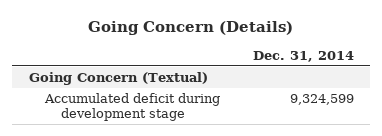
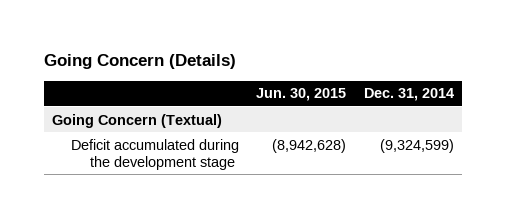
- | Dec. 31, 2014
+ | Jun. 30, 2015 | Dec. 31, 2014
- Accumulated deficit during development stage | 9,324,599
+ Deficit accumulated during the development stage | (8,942,628) | (9,324,599)

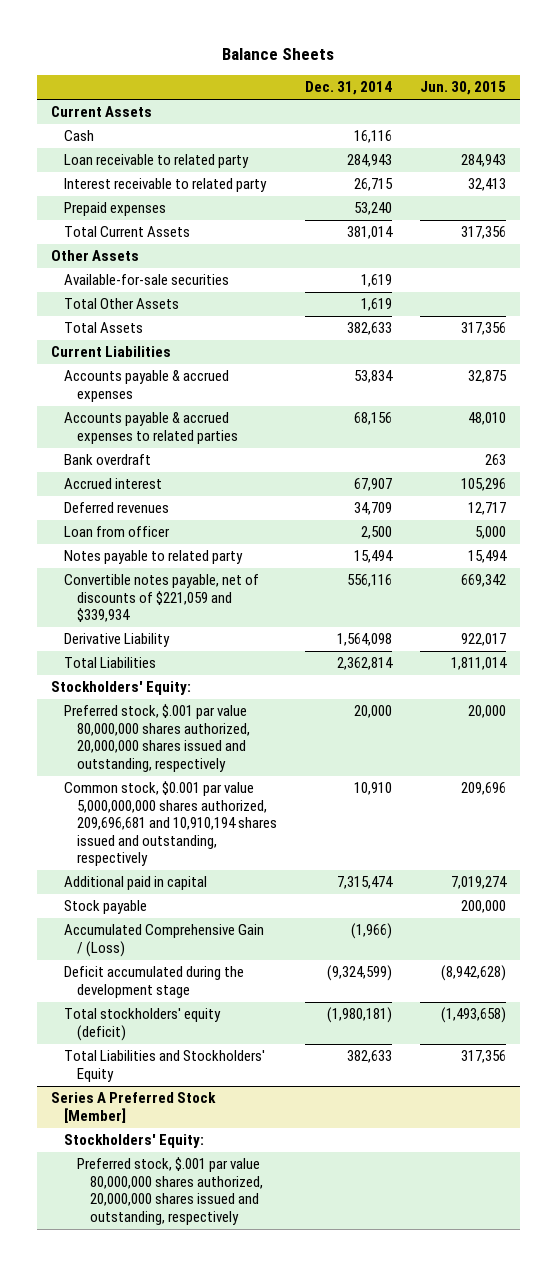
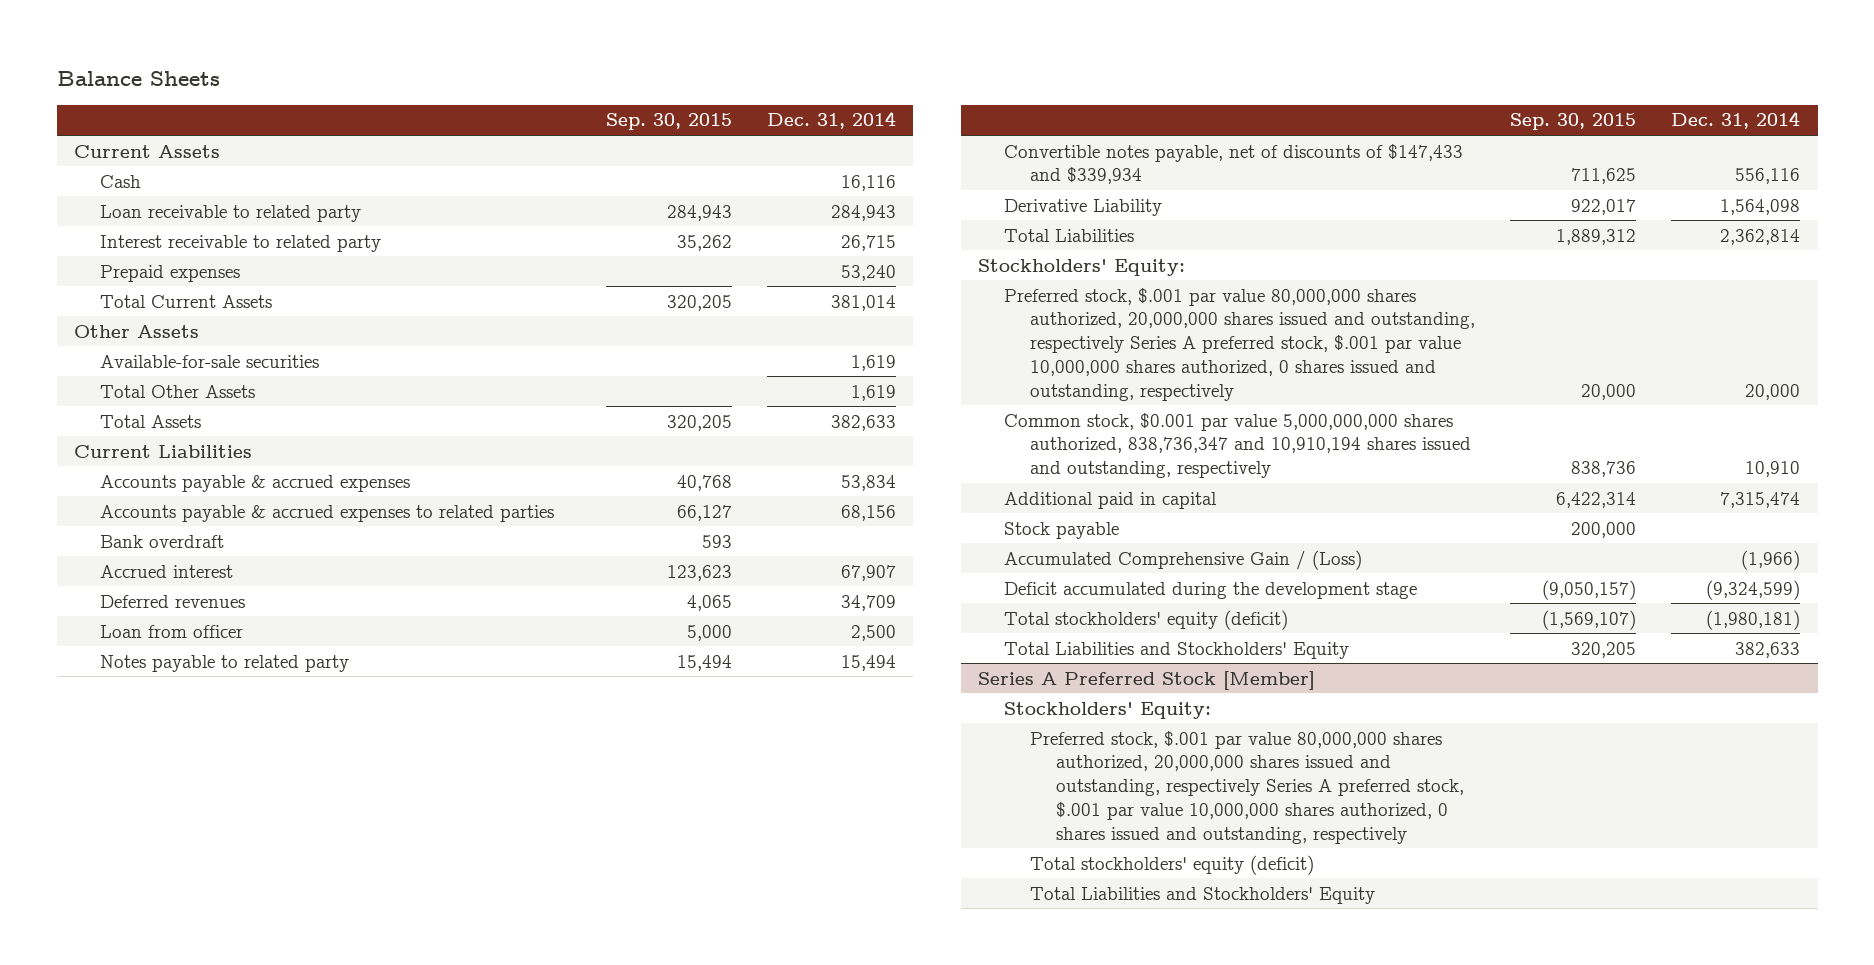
- | Dec. 31, 2014 | Jun. 30, 2015
+ | Sep. 30, 2015 | Dec. 31, 2014
- Convertible notes payable, net of discounts of $221,059 and $339,934 | 556,116 | 669,342
+ Convertible notes payable, net of discounts of $147,433 and $339,934 | 711,625 | 556,116
- Preferred stock, $.001 par value 80,000,000 shares authorized, 20,000,000 shares issued and outstanding, respectively | 20,000 | 20,000
- Common stock, $0.001 par value 5,000,000,000 shares authorized, 209,696,681 and 10,910,194 shares issued and outstanding, respectively | 10,910 | 209,696
+ Preferred stock, $.001 par value 80,000,000 shares authorized, 20,000,000 shares issued and outstanding, respectively Series A preferred stock, $.001 par value 10,000,000 shares authorized, 0 shares issued and outstanding, respectively | 20,000 | 20,000
+ Common stock, $0.001 par value 5,000,000,000 shares authorized, 838,736,347 and 10,910,194 shares issued and outstanding, respectively | 838,736 | 10,910
@ Series A Preferred Stock [Member]
- Preferred stock, $.001 par value 80,000,000 shares authorized, 20,000,000 shares issued and outstanding, respectively
+ Preferred stock, $.001 par value 80,000,000 shares authorized, 20,000,000 shares issued and outstanding, respectively Series A preferred stock, $.001 par value 10,000,000 shares authorized, 0 shares issued and outstanding, respectively
+ Total stockholders' equity (deficit)
+ Total Liabilities and Stockholders' Equity

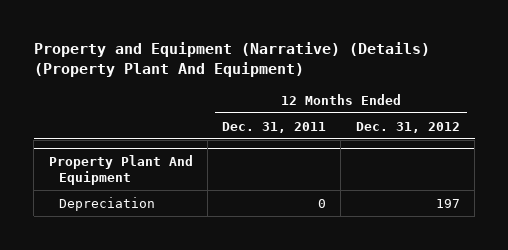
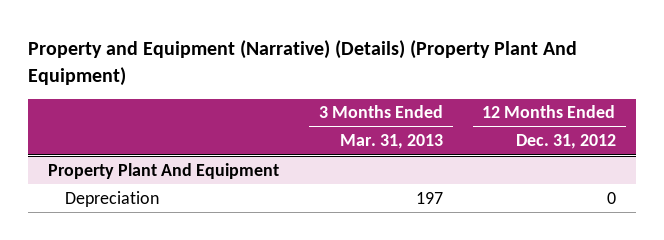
- | 12 Months Ended Dec. 31, 2011 | 12 Months Ended Dec. 31, 2012
+ | 3 Months Ended Mar. 31, 2013 | 12 Months Ended Dec. 31, 2012
@ Property Plant And Equipment
- Depreciation | 0 | 197
+ Depreciation | 197 | 0

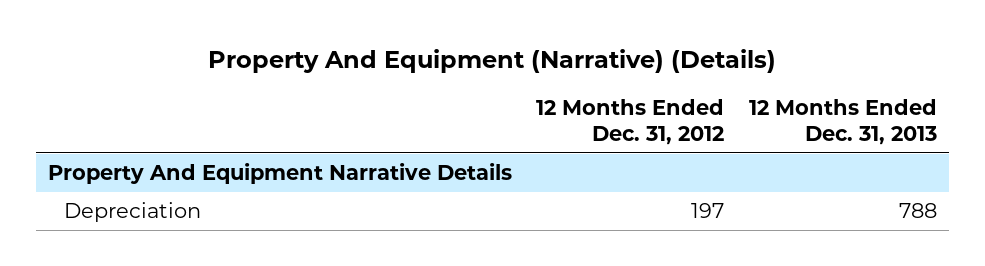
- Property and Equipment (Narrative) (Details) (Property Plant And Equipment)
+ Property And Equipment (Narrative) (Details)
- | 3 Months Ended Mar. 31, 2013 | 12 Months Ended Dec. 31, 2012
+ | 12 Months Ended Dec. 31, 2012 | 12 Months Ended Dec. 31, 2013
- Property Plant And Equipment
- Depreciation | 197 | 0
+ Property And Equipment Narrative Details
+ Depreciation | 197 | 788

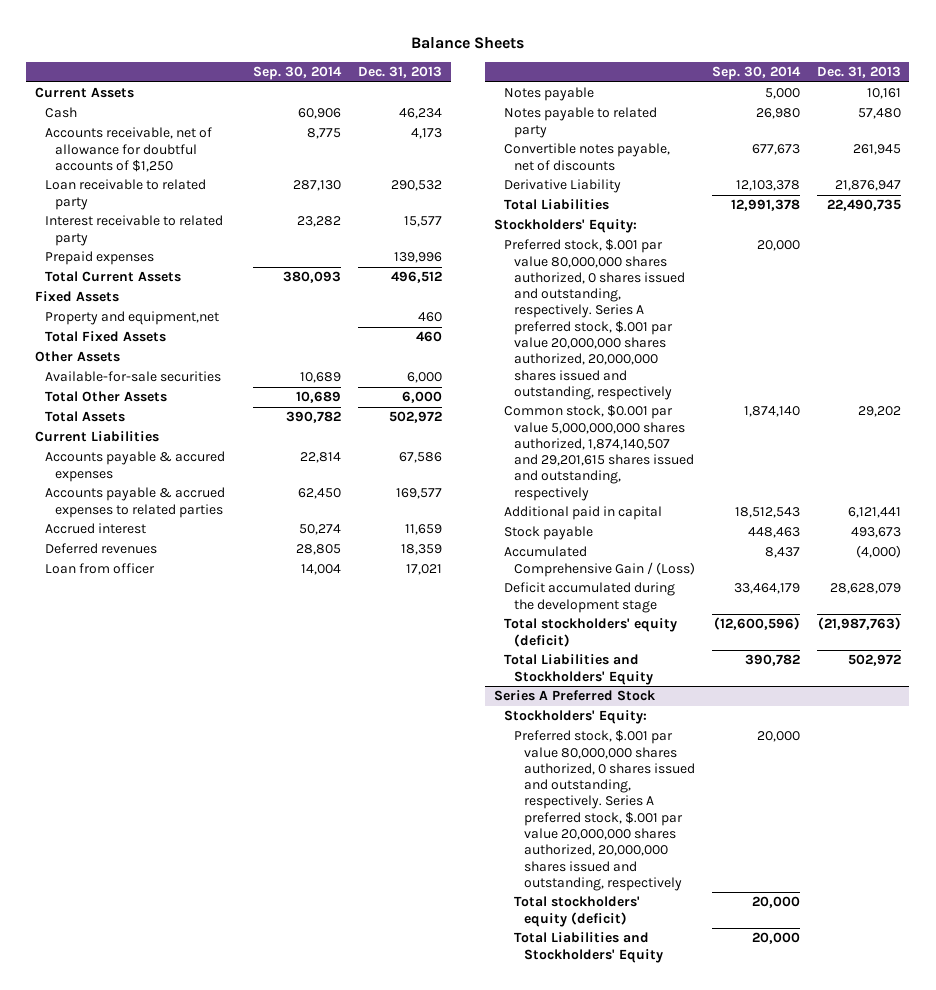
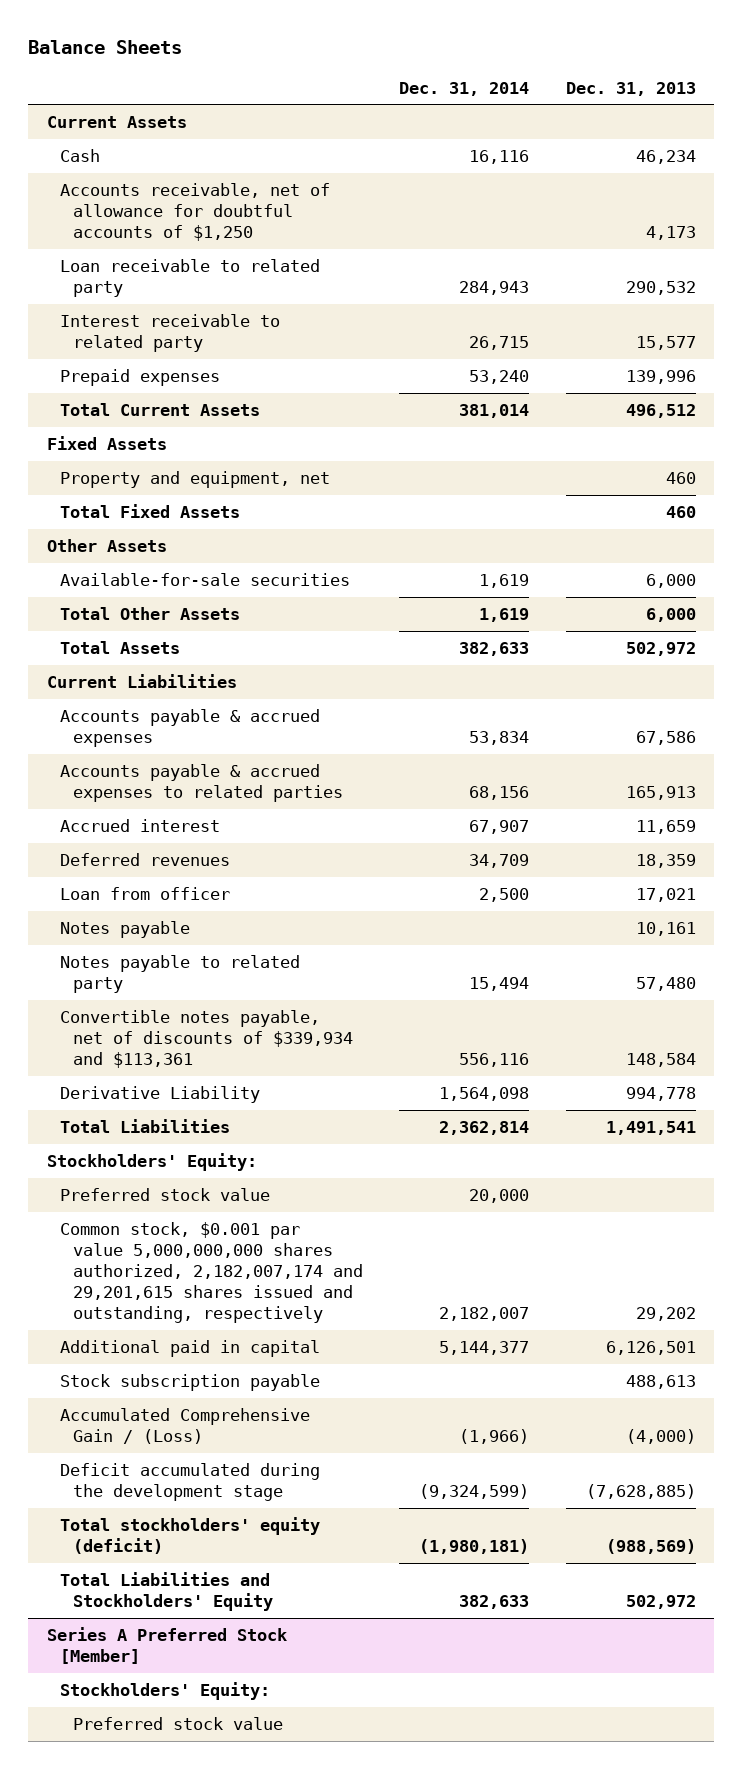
- | Sep. 30, 2014 | Dec. 31, 2013
+ | Dec. 31, 2014 | Dec. 31, 2013
- Property and equipment,net | | 460
+ Property and equipment, net | | 460
- Accounts payable & accured expenses | 22,814 | 67,586
- Accounts payable & accrued expenses to related parties | 62,450 | 169,577
+ Accounts payable & accrued expenses | 53,834 | 67,586
+ Accounts payable & accrued expenses to related parties | 68,156 | 165,913
- Convertible notes payable, net of discounts | 677,673 | 261,945
- Derivative Liability | 12,103,378 | 21,876,947
- Total Liabilities | 12,991,378 | 22,490,735
+ Convertible notes payable, net of discounts of $339,934 and $113,361 | 556,116 | 148,584
+ Derivative Liability | 1,564,098 | 994,778
+ Total Liabilities | 2,362,814 | 1,491,541
- Preferred stock, $.001 par value 80,000,000 shares authorized, 0 shares issued and outstanding, respectively. Series A preferred stock, $.001 par value 20,000,000 shares authorized, 20,000,000 shares issued and outstanding, respectively | 20,000 |
- Common stock, $0.001 par value 5,000,000,000 shares authorized, 1,874,140,507 and 29,201,615 shares issued and outstanding, respectively | 1,874,140 | 29,202
- Additional paid in capital | 18,512,543 | 6,121,441
- Stock payable | 448,463 | 493,673
+ Preferred stock value | 20,000 |
+ Common stock, $0.001 par value 5,000,000,000 shares authorized, 2,182,007,174 and 29,201,615 shares issued and outstanding, respectively | 2,182,007 | 29,202
+ Additional paid in capital | 5,144,377 | 6,126,501
+ Stock subscription payable | | 488,613
- Deficit accumulated during the development stage | 33,464,179 | 28,628,079
- Total stockholders' equity (deficit) | (12,600,596) | (21,987,763)
+ Deficit accumulated during the development stage | (9,324,599) | (7,628,885)
+ Total stockholders' equity (deficit) | (1,980,181) | (988,569)
- Series A Preferred Stock
+ Series A Preferred Stock [Member]
- Preferred stock, $.001 par value 80,000,000 shares authorized, 0 shares issued and outstanding, respectively. Series A preferred stock, $.001 par value 20,000,000 shares authorized, 20,000,000 shares issued and outstanding, respectively | 20,000 |
- Total stockholders' equity (deficit) | 20,000 |
- Total Liabilities and Stockholders' Equity | 20,000 |
+ Preferred stock value

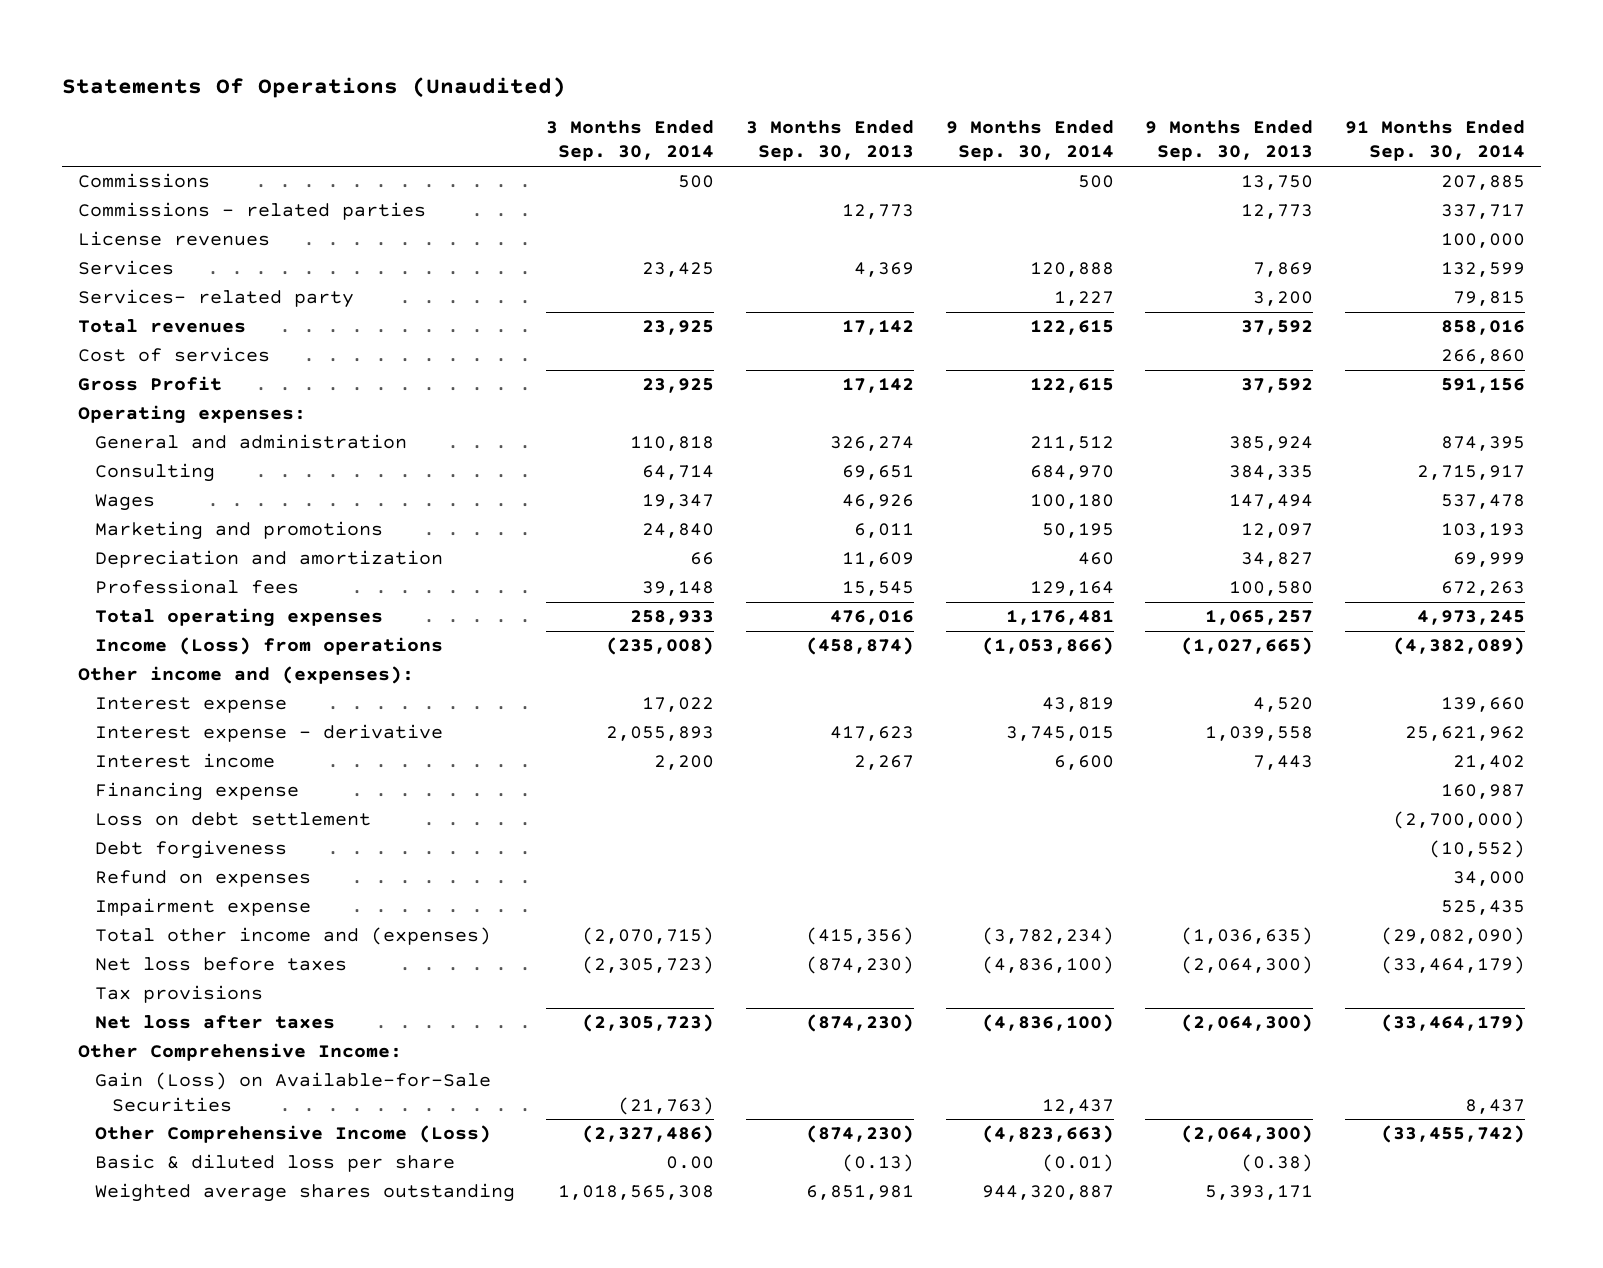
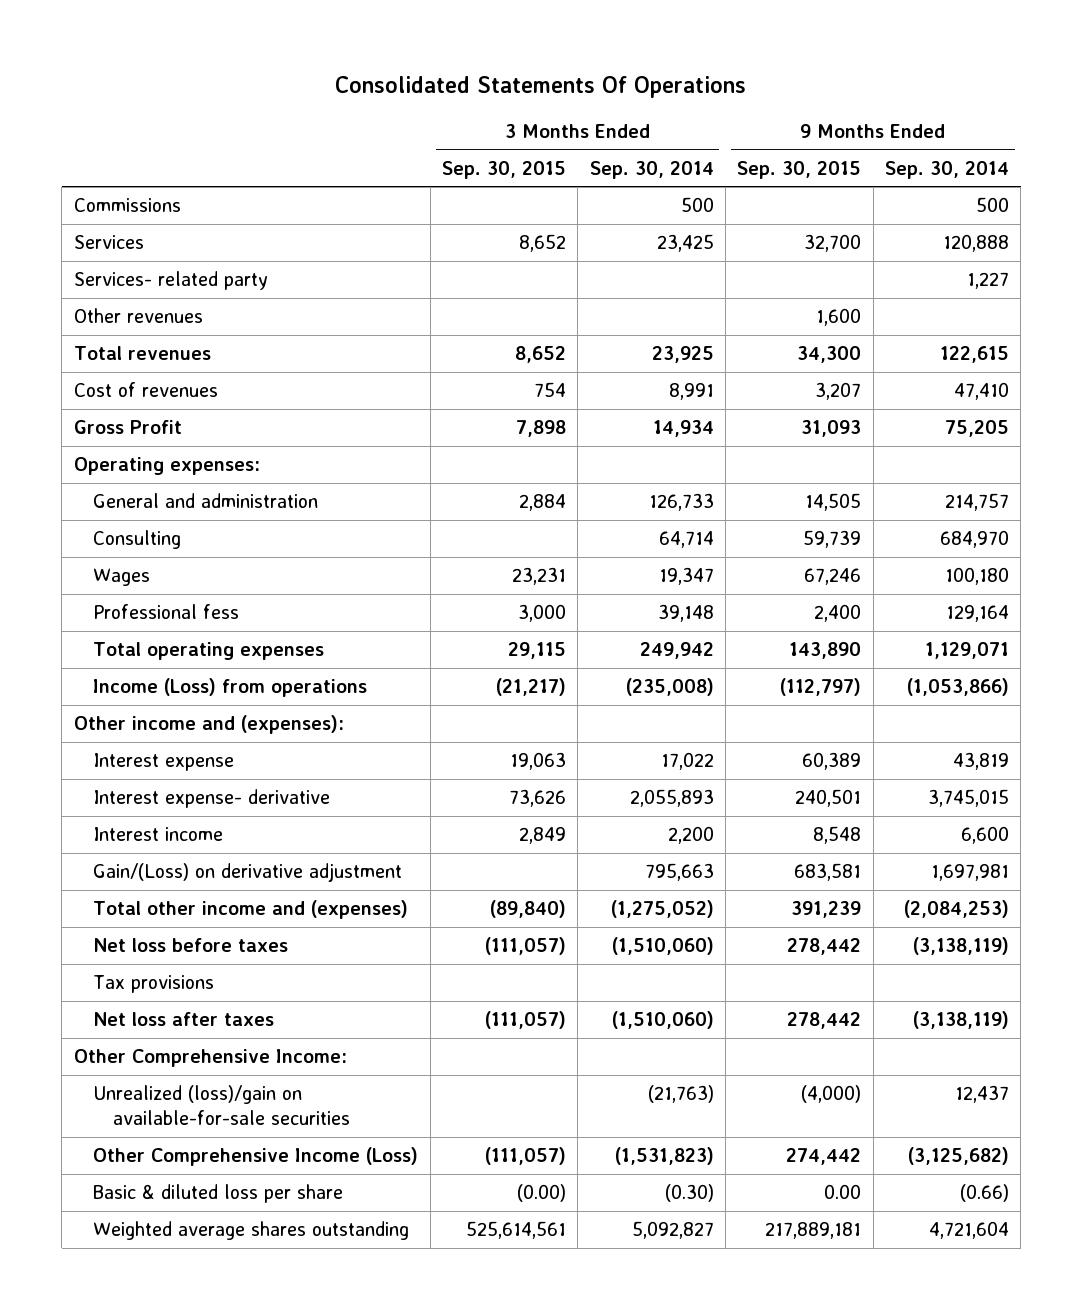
- Statements Of Operations (Unaudited)
+ Consolidated Statements Of Operations
- | 3 Months Ended Sep. 30, 2014 | 3 Months Ended Sep. 30, 2013 | 9 Months Ended Sep. 30, 2014 | 9 Months Ended Sep. 30, 2013 | 91 Months Ended Sep. 30, 2014
+ | 3 Months Ended Sep. 30, 2015 | 3 Months Ended Sep. 30, 2014 | 9 Months Ended Sep. 30, 2015 | 9 Months Ended Sep. 30, 2014
- Commissions - related parties | | 12,773 | | 12,773 | 337,717
- License revenues | | | | | 100,000
+ Other revenues | | | 1,600 |
- Cost of services | | | | | 266,860
- Gross Profit | 23,925 | 17,142 | 122,615 | 37,592 | 591,156
+ Cost of revenues | 754 | 8,991 | 3,207 | 47,410
+ Gross Profit | 7,898 | 14,934 | 31,093 | 75,205
- General and administration | 110,818 | 326,274 | 211,512 | 385,924 | 874,395
+ General and administration | 2,884 | 126,733 | 14,505 | 214,757
- Marketing and promotions | 24,840 | 6,011 | 50,195 | 12,097 | 103,193
- Depreciation and amortization | 66 | 11,609 | 460 | 34,827 | 69,999
- Professional fees | 39,148 | 15,545 | 129,164 | 100,580 | 672,263
- Total operating expenses | 258,933 | 476,016 | 1,176,481 | 1,065,257 | 4,973,245
+ Professional fess | 3,000 | 39,148 | 2,400 | 129,164
+ Total operating expenses | 29,115 | 249,942 | 143,890 | 1,129,071
- Interest expense - derivative | 2,055,893 | 417,623 | 3,745,015 | 1,039,558 | 25,621,962
+ Interest expense- derivative | 73,626 | 2,055,893 | 240,501 | 3,745,015
- Financing expense | | | | | 160,987
- Loss on debt settlement | | | | | (2,700,000)
- Debt forgiveness | | | | | (10,552)
- Refund on expenses | | | | | 34,000
- Impairment expense | | | | | 525,435
- Total other income and (expenses) | (2,070,715) | (415,356) | (3,782,234) | (1,036,635) | (29,082,090)
- Net loss before taxes | (2,305,723) | (874,230) | (4,836,100) | (2,064,300) | (33,464,179)
+ Gain/(Loss) on derivative adjustment | | 795,663 | 683,581 | 1,697,981
+ Total other income and (expenses) | (89,840) | (1,275,052) | 391,239 | (2,084,253)
+ Net loss before taxes | (111,057) | (1,510,060) | 278,442 | (3,138,119)
- Net loss after taxes | (2,305,723) | (874,230) | (4,836,100) | (2,064,300) | (33,464,179)
+ Net loss after taxes | (111,057) | (1,510,060) | 278,442 | (3,138,119)
- Gain (Loss) on Available-for-Sale Securities | (21,763) | | 12,437 | | 8,437
- Other Comprehensive Income (Loss) | (2,327,486) | (874,230) | (4,823,663) | (2,064,300) | (33,455,742)
- Basic & diluted loss per share | 0.00 | (0.13) | (0.01) | (0.38) |
- Weighted average shares outstanding | 1,018,565,308 | 6,851,981 | 944,320,887 | 5,393,171 |
+ Unrealized (loss)/gain on available-for-sale securities | | (21,763) | (4,000) | 12,437
+ Other Comprehensive Income (Loss) | (111,057) | (1,531,823) | 274,442 | (3,125,682)
+ Basic & diluted loss per share | (0.00) | (0.30) | 0.00 | (0.66)
+ Weighted average shares outstanding | 525,614,561 | 5,092,827 | 217,889,181 | 4,721,604

